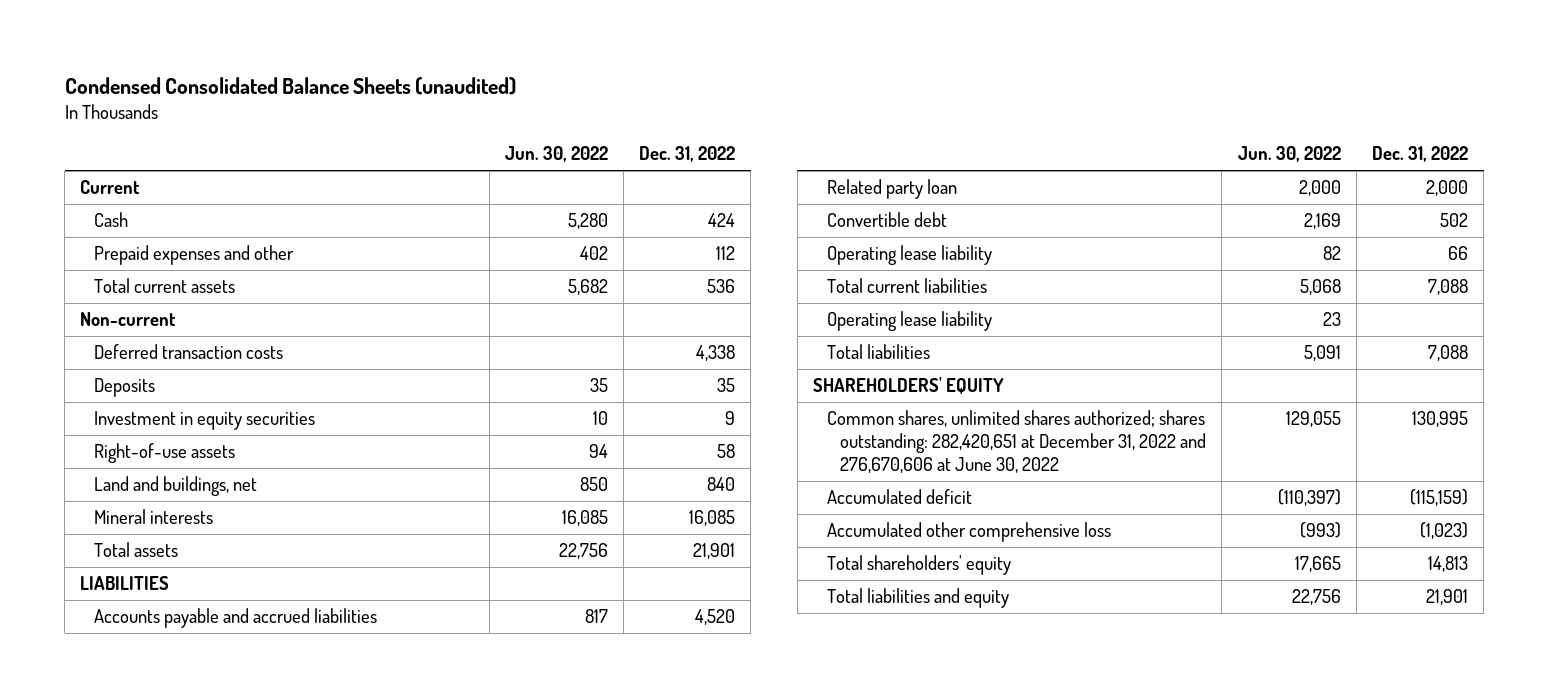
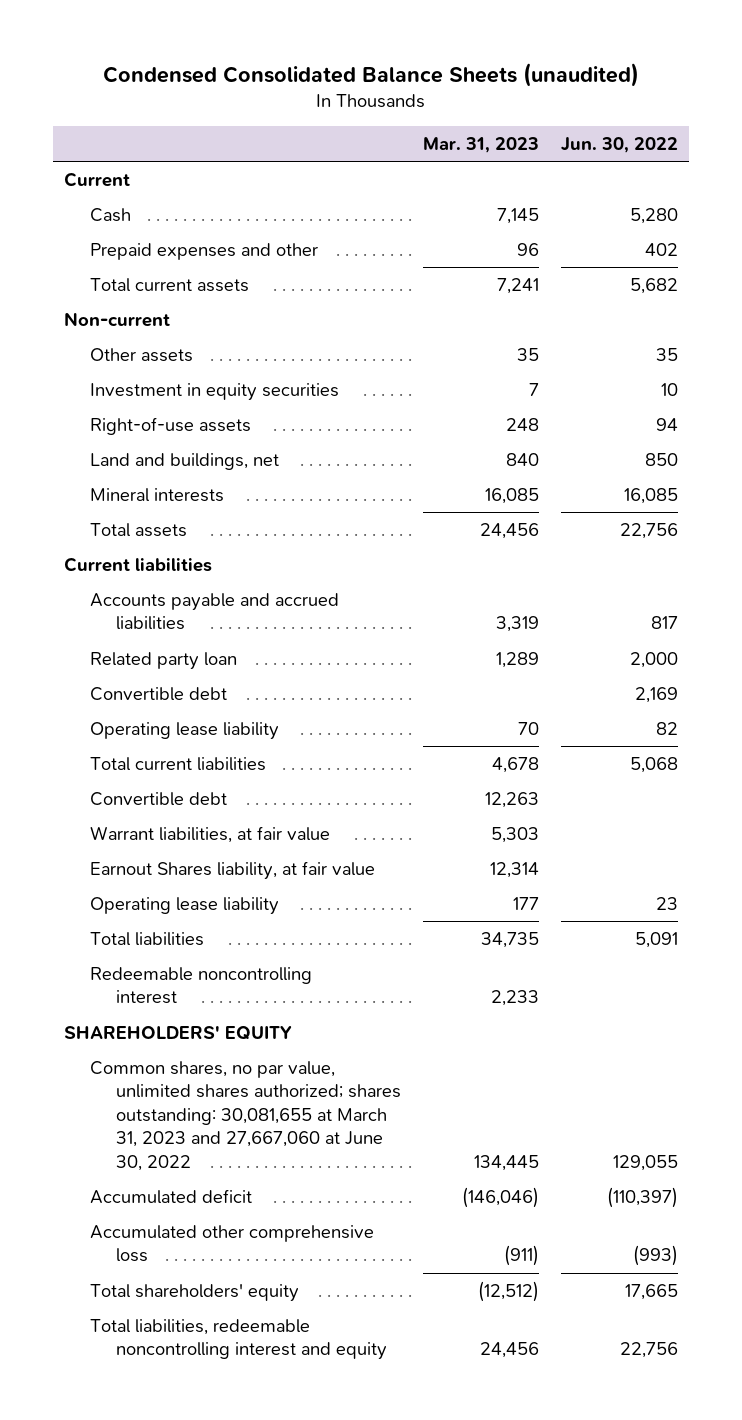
- | Jun. 30, 2022 | Dec. 31, 2022
+ | Mar. 31, 2023 | Jun. 30, 2022
- Deferred transaction costs | | 4,338
- Deposits | 35 | 35
+ Other assets | 35 | 35
- LIABILITIES
+ Current liabilities
+ Convertible debt | 12,263 |
+ Warrant liabilities, at fair value | 5,303 |
+ Earnout Shares liability, at fair value | 12,314 |
+ Redeemable noncontrolling interest | 2,233 |
- Common shares, unlimited shares authorized; shares outstanding: 282,420,651 at December 31, 2022 and 276,670,606 at June 30, 2022 | 129,055 | 130,995
+ Common shares, no par value, unlimited shares authorized; shares outstanding: 30,081,655 at March 31, 2023 and 27,667,060 at June 30, 2022 | 134,445 | 129,055
- Total liabilities and equity | 22,756 | 21,901
+ Total liabilities, redeemable noncontrolling interest and equity | 24,456 | 22,756

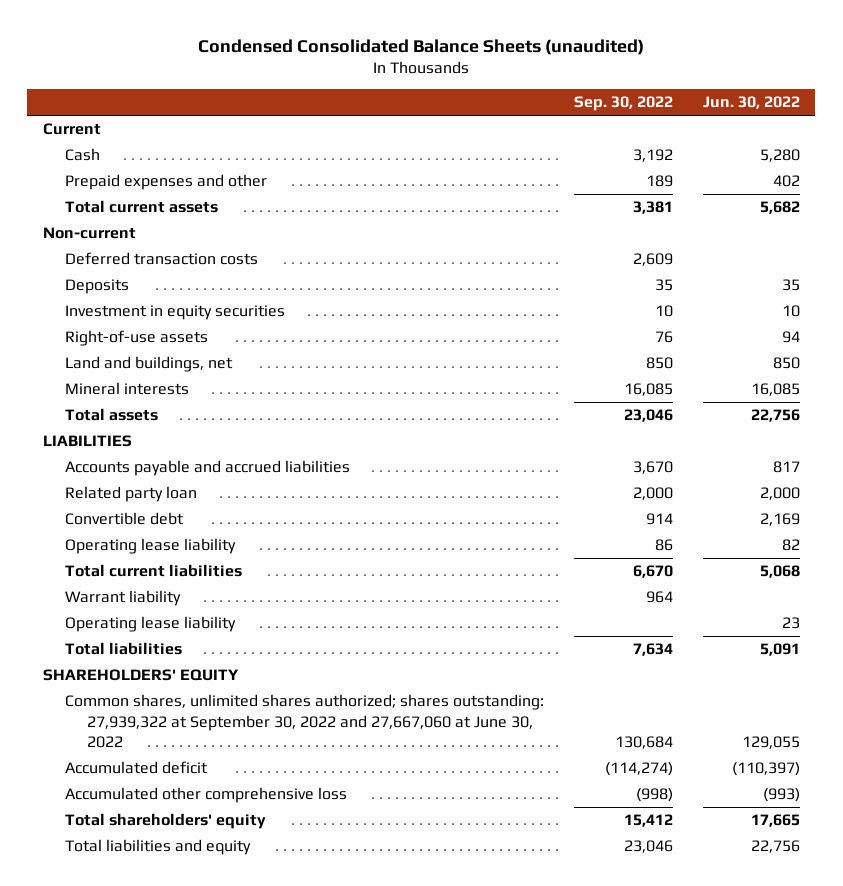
- | Mar. 31, 2023 | Jun. 30, 2022
+ | Sep. 30, 2022 | Jun. 30, 2022
- Other assets | 35 | 35
+ Deferred transaction costs | 2,609 |
+ Deposits | 35 | 35
- Current liabilities
+ LIABILITIES
- Convertible debt | 12,263 |
- Warrant liabilities, at fair value | 5,303 |
- Earnout Shares liability, at fair value | 12,314 |
+ Warrant liability | 964 |
- Redeemable noncontrolling interest | 2,233 |
- Common shares, no par value, unlimited shares authorized; shares outstanding: 30,081,655 at March 31, 2023 and 27,667,060 at June 30, 2022 | 134,445 | 129,055
+ Common shares, unlimited shares authorized; shares outstanding: 27,939,322 at September 30, 2022 and 27,667,060 at June 30, 2022 | 130,684 | 129,055
- Total liabilities, redeemable noncontrolling interest and equity | 24,456 | 22,756
+ Total liabilities and equity | 23,046 | 22,756

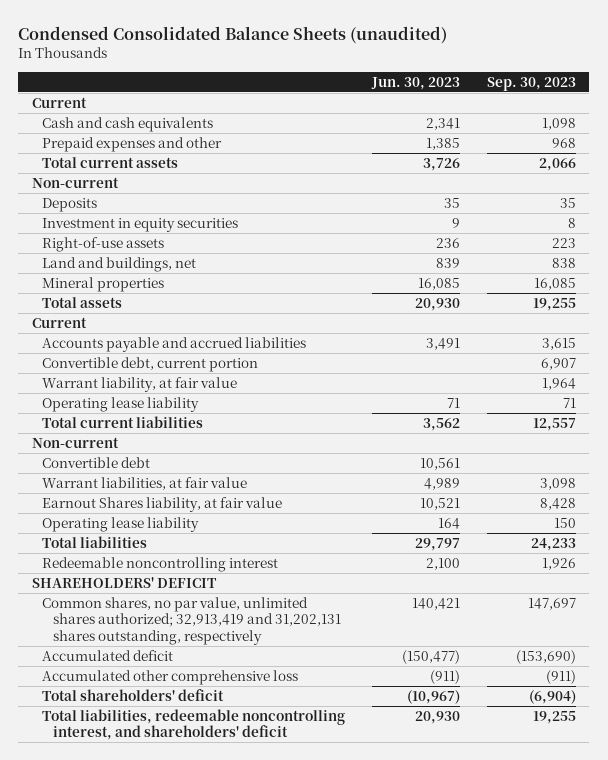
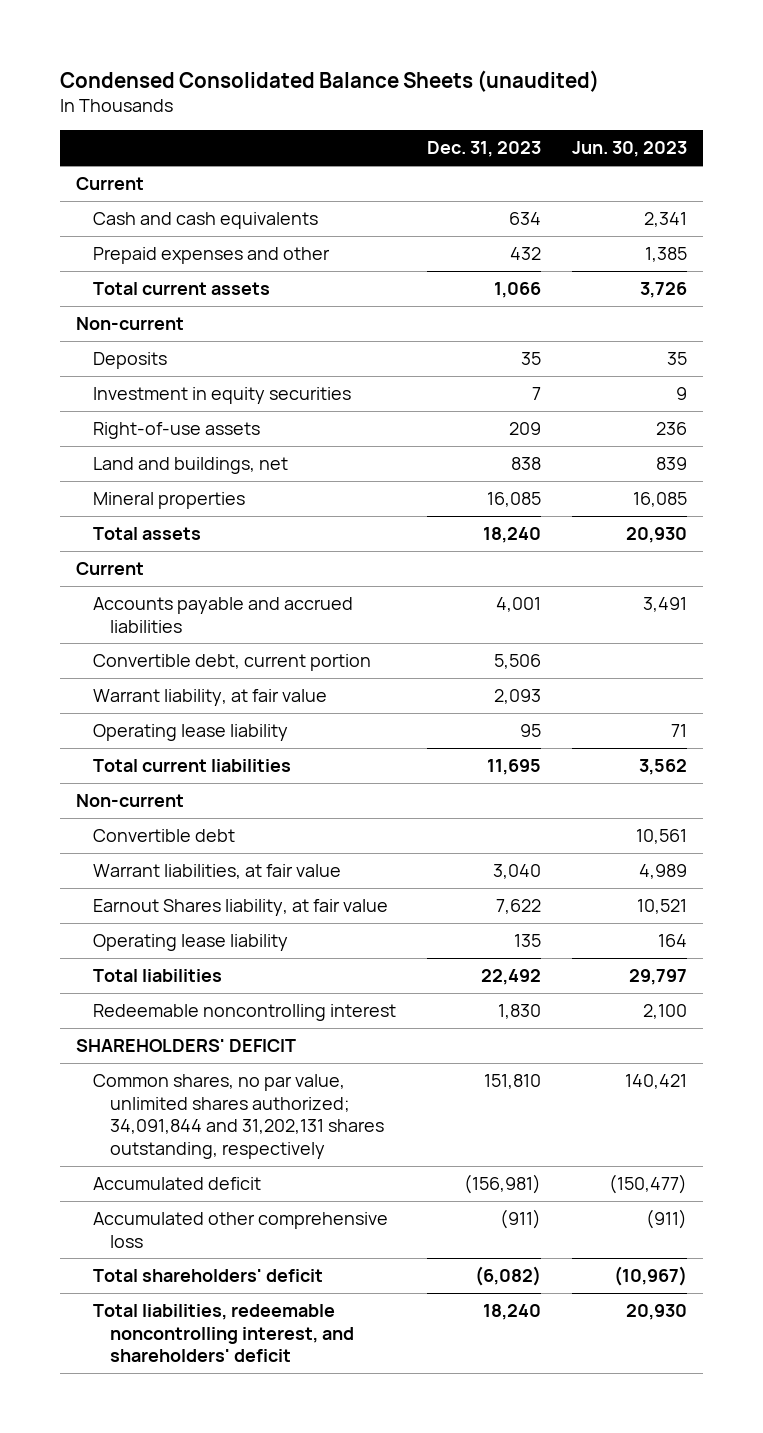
- | Jun. 30, 2023 | Sep. 30, 2023
+ | Dec. 31, 2023 | Jun. 30, 2023
- Common shares, no par value, unlimited shares authorized; 32,913,419 and 31,202,131 shares outstanding, respectively | 140,421 | 147,697
+ Common shares, no par value, unlimited shares authorized; 34,091,844 and 31,202,131 shares outstanding, respectively | 151,810 | 140,421

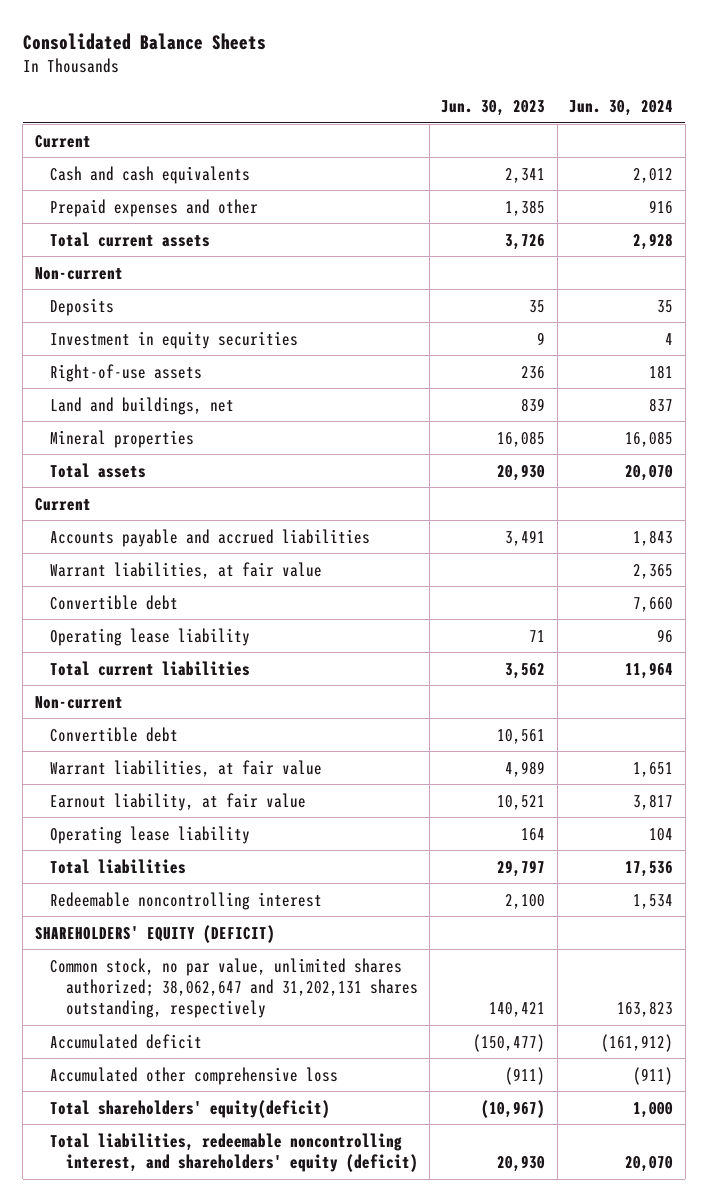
- Condensed Consolidated Balance Sheets (unaudited)
+ Consolidated Balance Sheets
- | Dec. 31, 2023 | Jun. 30, 2023
+ | Jun. 30, 2023 | Jun. 30, 2024
- Convertible debt, current portion | 5,506 |
- Warrant liability, at fair value | 2,093 |
+ Warrant liabilities, at fair value | | 2,365
+ Convertible debt | | 7,660
- Earnout Shares liability, at fair value | 7,622 | 10,521
+ Earnout liability, at fair value | 10,521 | 3,817
- SHAREHOLDERS' DEFICIT
- Common shares, no par value, unlimited shares authorized; 34,091,844 and 31,202,131 shares outstanding, respectively | 151,810 | 140,421
+ SHAREHOLDERS' EQUITY (DEFICIT)
+ Common stock, no par value, unlimited shares authorized; 38,062,647 and 31,202,131 shares outstanding, respectively | 140,421 | 163,823
- Total shareholders' deficit | (6,082) | (10,967)
- Total liabilities, redeemable noncontrolling interest, and shareholders' deficit | 18,240 | 20,930
+ Total shareholders' equity(deficit) | (10,967) | 1,000
+ Total liabilities, redeemable noncontrolling interest, and shareholders' equity (deficit) | 20,930 | 20,070

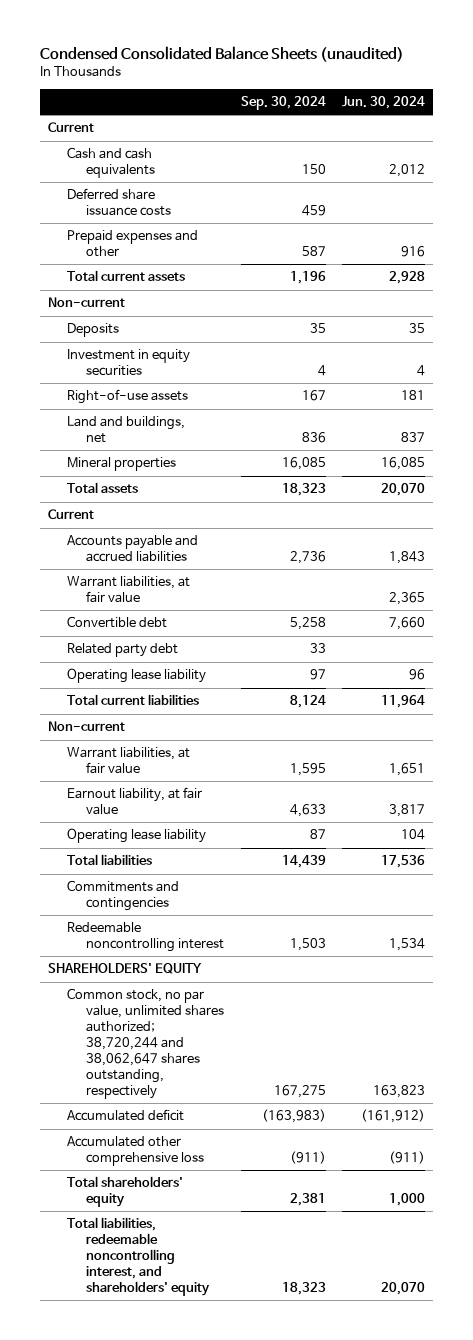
- Consolidated Balance Sheets
+ Condensed Consolidated Balance Sheets (unaudited)
- | Jun. 30, 2023 | Jun. 30, 2024
+ | Sep. 30, 2024 | Jun. 30, 2024
+ Deferred share issuance costs | 459 |
+ Related party debt | 33 |
- Convertible debt | 10,561 |
+ Commitments and contingencies
- SHAREHOLDERS' EQUITY (DEFICIT)
- Common stock, no par value, unlimited shares authorized; 38,062,647 and 31,202,131 shares outstanding, respectively | 140,421 | 163,823
+ SHAREHOLDERS' EQUITY
+ Common stock, no par value, unlimited shares authorized; 38,720,244 and 38,062,647 shares outstanding, respectively | 167,275 | 163,823
- Total shareholders' equity(deficit) | (10,967) | 1,000
- Total liabilities, redeemable noncontrolling interest, and shareholders' equity (deficit) | 20,930 | 20,070
+ Total shareholders' equity | 2,381 | 1,000
+ Total liabilities, redeemable noncontrolling interest, and shareholders' equity | 18,323 | 20,070

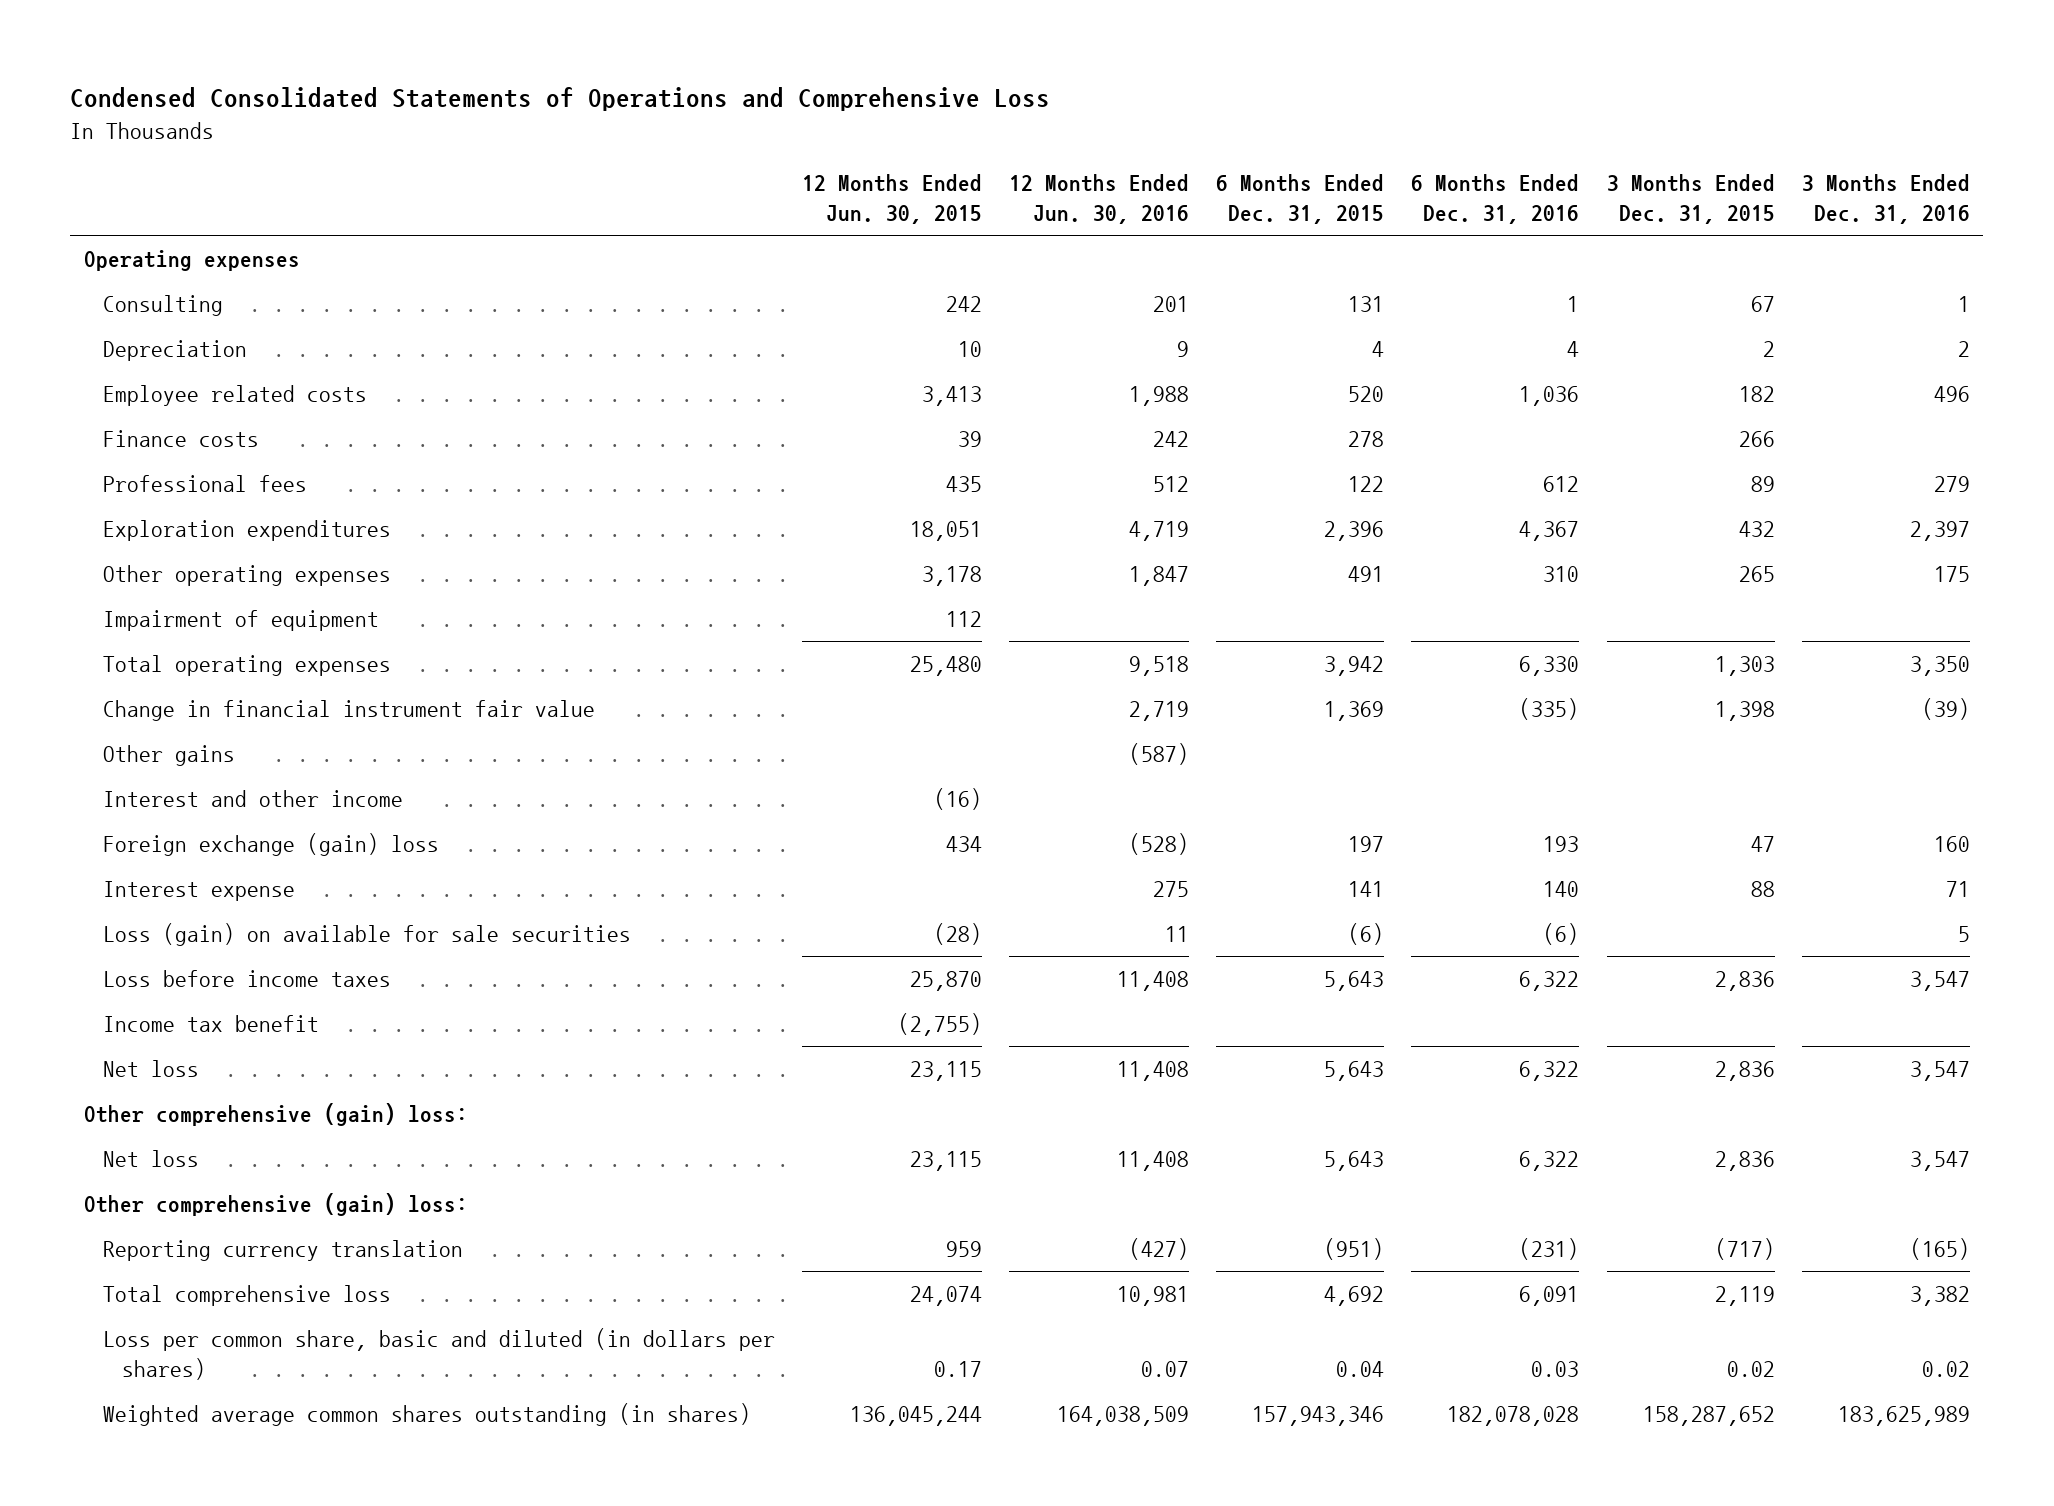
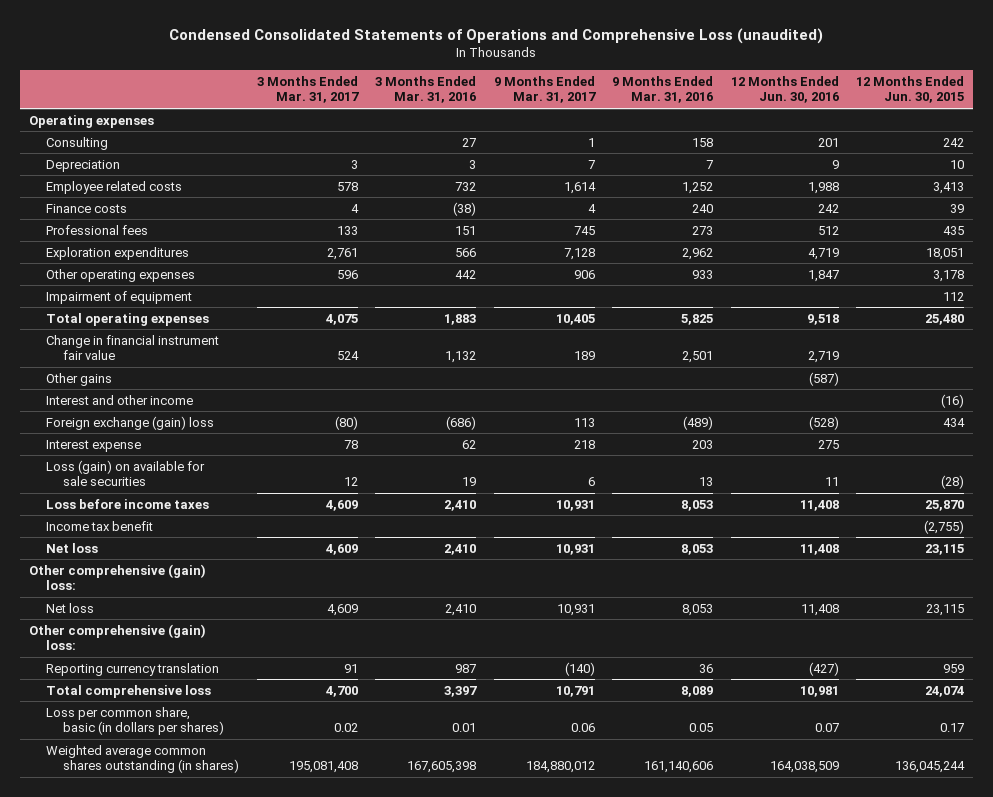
- Condensed Consolidated Statements of Operations and Comprehensive Loss
+ Condensed Consolidated Statements of Operations and Comprehensive Loss (unaudited)
- | 12 Months Ended Jun. 30, 2015 | 12 Months Ended Jun. 30, 2016 | 6 Months Ended Dec. 31, 2015 | 6 Months Ended Dec. 31, 2016 | 3 Months Ended Dec. 31, 2015 | 3 Months Ended Dec. 31, 2016
+ | 3 Months Ended Mar. 31, 2017 | 3 Months Ended Mar. 31, 2016 | 9 Months Ended Mar. 31, 2017 | 9 Months Ended Mar. 31, 2016 | 12 Months Ended Jun. 30, 2016 | 12 Months Ended Jun. 30, 2015
- Loss per common share, basic and diluted (in dollars per shares) | 0.17 | 0.07 | 0.04 | 0.03 | 0.02 | 0.02
+ Loss per common share, basic (in dollars per shares) | 0.02 | 0.01 | 0.06 | 0.05 | 0.07 | 0.17

